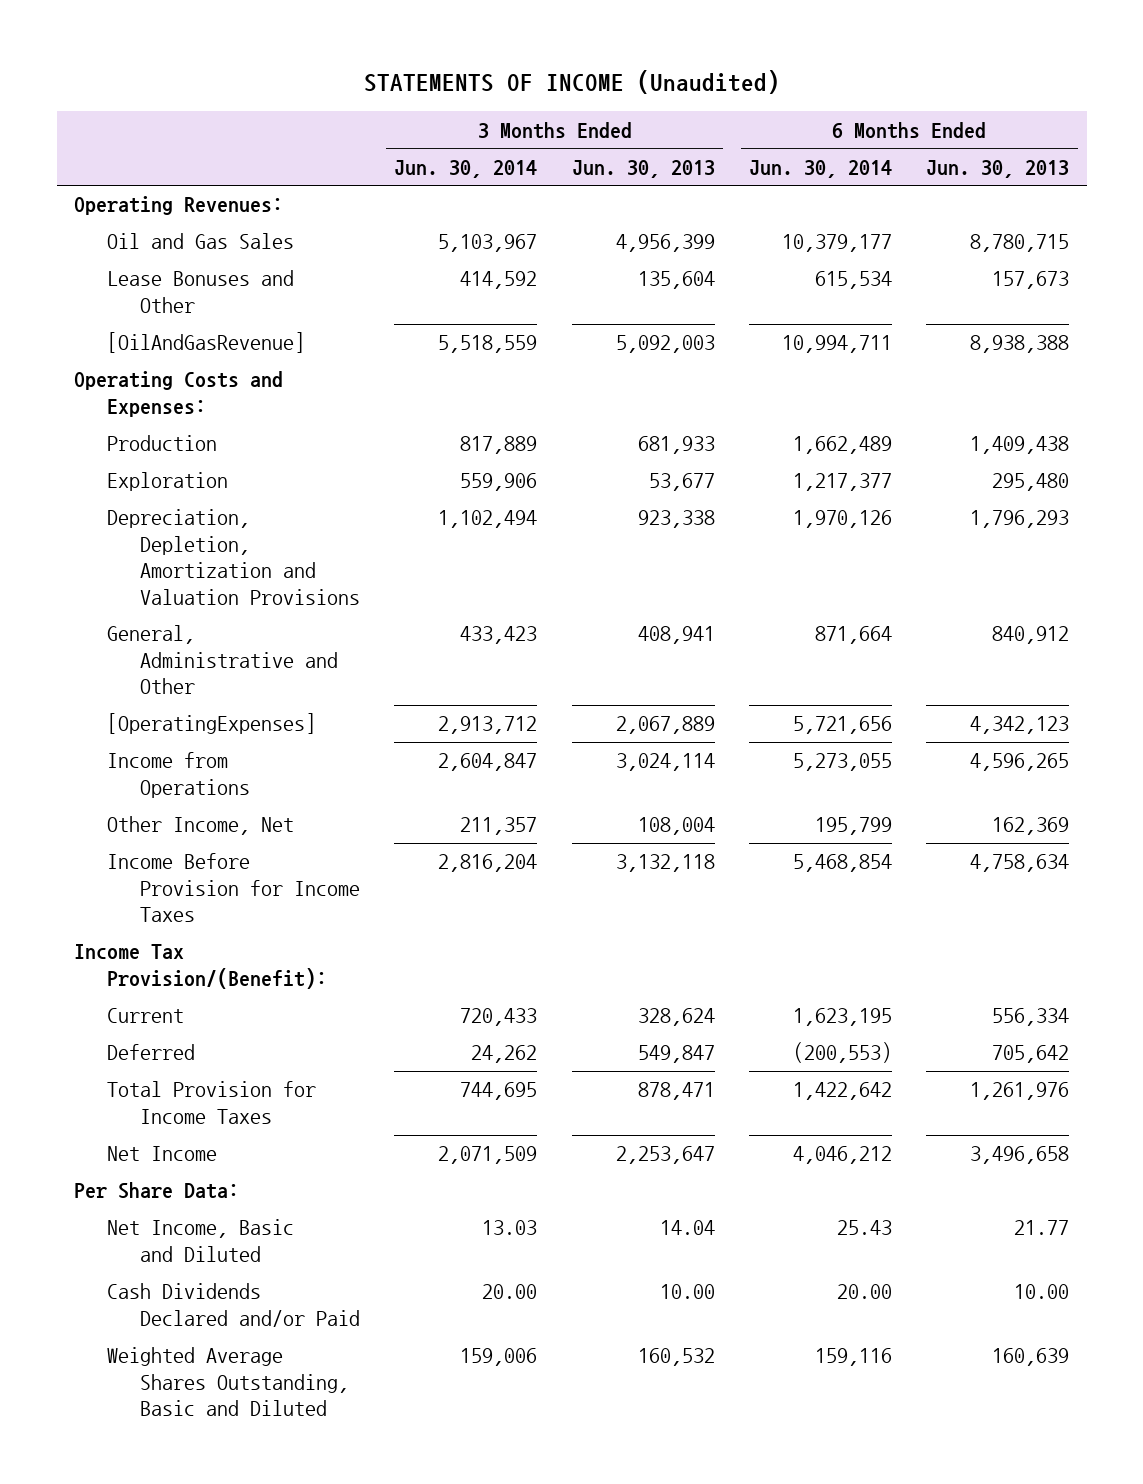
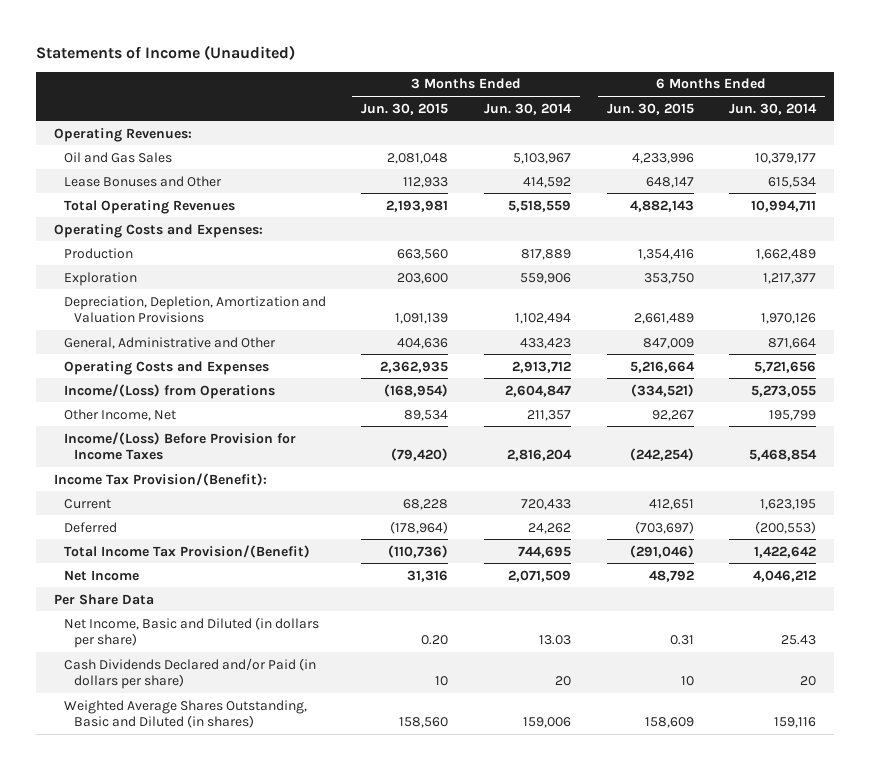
- STATEMENTS OF INCOME (Unaudited)
+ Statements of Income (Unaudited)
- | 3 Months Ended Jun. 30, 2014 | 3 Months Ended Jun. 30, 2013 | 6 Months Ended Jun. 30, 2014 | 6 Months Ended Jun. 30, 2013
+ | 3 Months Ended Jun. 30, 2015 | 3 Months Ended Jun. 30, 2014 | 6 Months Ended Jun. 30, 2015 | 6 Months Ended Jun. 30, 2014
- [OilAndGasRevenue] | 5,518,559 | 5,092,003 | 10,994,711 | 8,938,388
+ Total Operating Revenues | 2,193,981 | 5,518,559 | 4,882,143 | 10,994,711
- [OperatingExpenses] | 2,913,712 | 2,067,889 | 5,721,656 | 4,342,123
- Income from Operations | 2,604,847 | 3,024,114 | 5,273,055 | 4,596,265
+ Operating Costs and Expenses | 2,362,935 | 2,913,712 | 5,216,664 | 5,721,656
+ Income/(Loss) from Operations | (168,954) | 2,604,847 | (334,521) | 5,273,055
- Income Before Provision for Income Taxes | 2,816,204 | 3,132,118 | 5,468,854 | 4,758,634
+ Income/(Loss) Before Provision for Income Taxes | (79,420) | 2,816,204 | (242,254) | 5,468,854
- Total Provision for Income Taxes | 744,695 | 878,471 | 1,422,642 | 1,261,976
+ Total Income Tax Provision/(Benefit) | (110,736) | 744,695 | (291,046) | 1,422,642
- Per Share Data:
- Net Income, Basic and Diluted | 13.03 | 14.04 | 25.43 | 21.77
- Cash Dividends Declared and/or Paid | 20.00 | 10.00 | 20.00 | 10.00
- Weighted Average Shares Outstanding, Basic and Diluted | 159,006 | 160,532 | 159,116 | 160,639
+ Per Share Data
+ Net Income, Basic and Diluted (in dollars per share) | 0.20 | 13.03 | 0.31 | 25.43
+ Cash Dividends Declared and/or Paid (in dollars per share) | 10 | 20 | 10 | 20
+ Weighted Average Shares Outstanding, Basic and Diluted (in shares) | 158,560 | 159,006 | 158,609 | 159,116

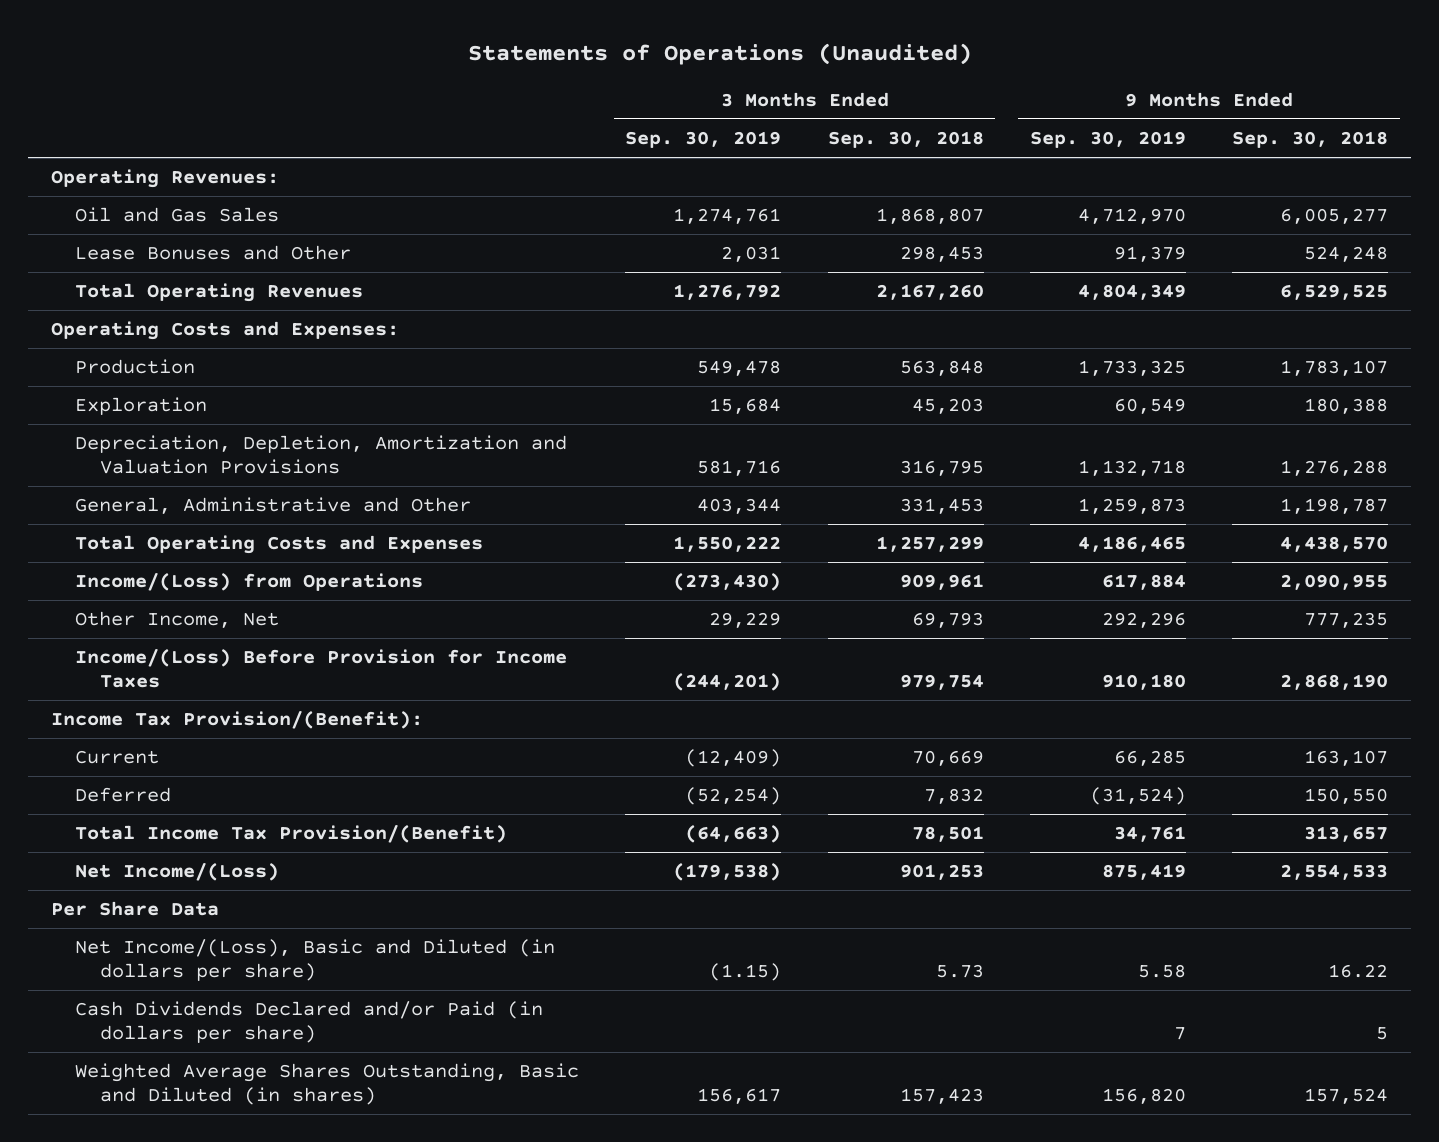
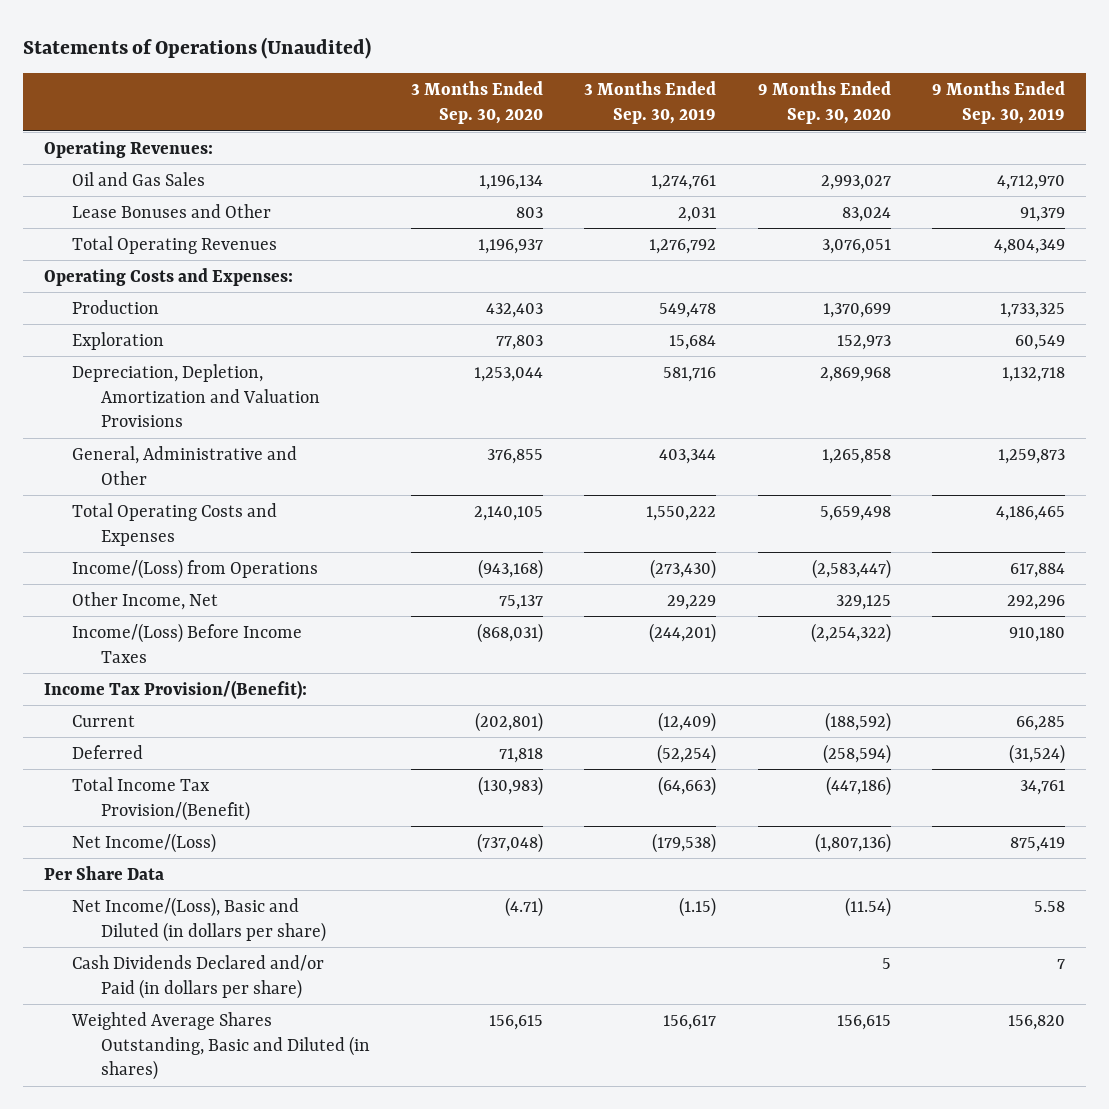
- | 3 Months Ended Sep. 30, 2019 | 3 Months Ended Sep. 30, 2018 | 9 Months Ended Sep. 30, 2019 | 9 Months Ended Sep. 30, 2018
+ | 3 Months Ended Sep. 30, 2020 | 3 Months Ended Sep. 30, 2019 | 9 Months Ended Sep. 30, 2020 | 9 Months Ended Sep. 30, 2019
- Income/(Loss) Before Provision for Income Taxes | (244,201) | 979,754 | 910,180 | 2,868,190
+ Income/(Loss) Before Income Taxes | (868,031) | (244,201) | (2,254,322) | 910,180

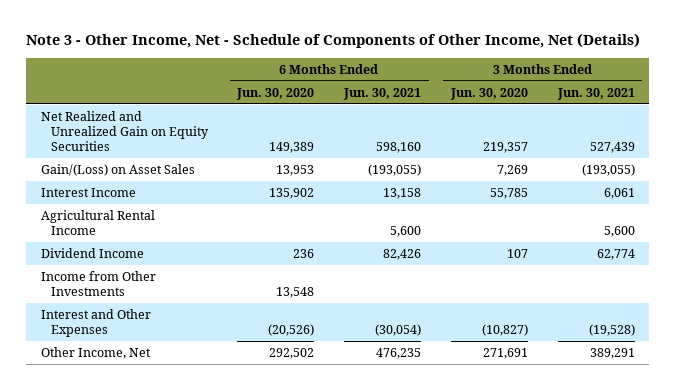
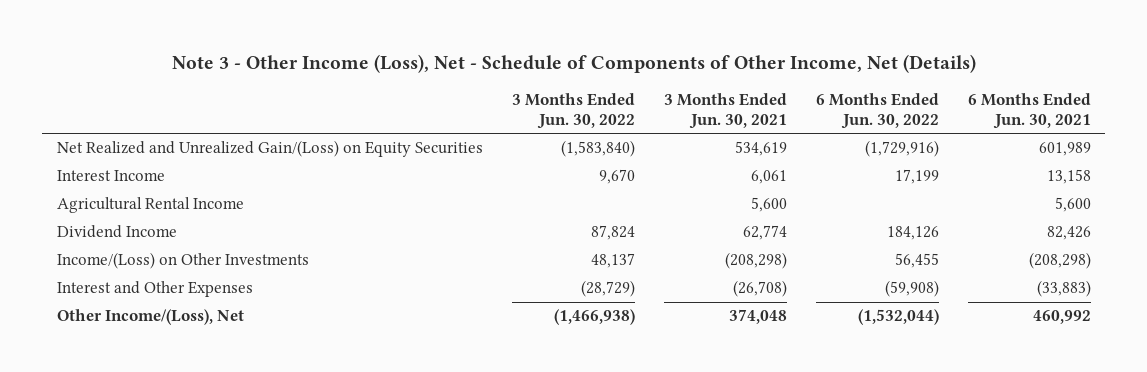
- Note 3 - Other Income, Net - Schedule of Components of Other Income, Net (Details)
+ Note 3 - Other Income (Loss), Net - Schedule of Components of Other Income, Net (Details)
- | 6 Months Ended Jun. 30, 2020 | 6 Months Ended Jun. 30, 2021 | 3 Months Ended Jun. 30, 2020 | 3 Months Ended Jun. 30, 2021
+ | 3 Months Ended Jun. 30, 2022 | 3 Months Ended Jun. 30, 2021 | 6 Months Ended Jun. 30, 2022 | 6 Months Ended Jun. 30, 2021
- Net Realized and Unrealized Gain on Equity Securities | 149,389 | 598,160 | 219,357 | 527,439
- Gain/(Loss) on Asset Sales | 13,953 | (193,055) | 7,269 | (193,055)
+ Net Realized and Unrealized Gain/(Loss) on Equity Securities | (1,583,840) | 534,619 | (1,729,916) | 601,989
- Income from Other Investments | 13,548 | | |
- Interest and Other Expenses | (20,526) | (30,054) | (10,827) | (19,528)
- Other Income, Net | 292,502 | 476,235 | 271,691 | 389,291
+ Income/(Loss) on Other Investments | 48,137 | (208,298) | 56,455 | (208,298)
+ Interest and Other Expenses | (28,729) | (26,708) | (59,908) | (33,883)
+ Other Income/(Loss), Net | (1,466,938) | 374,048 | (1,532,044) | 460,992

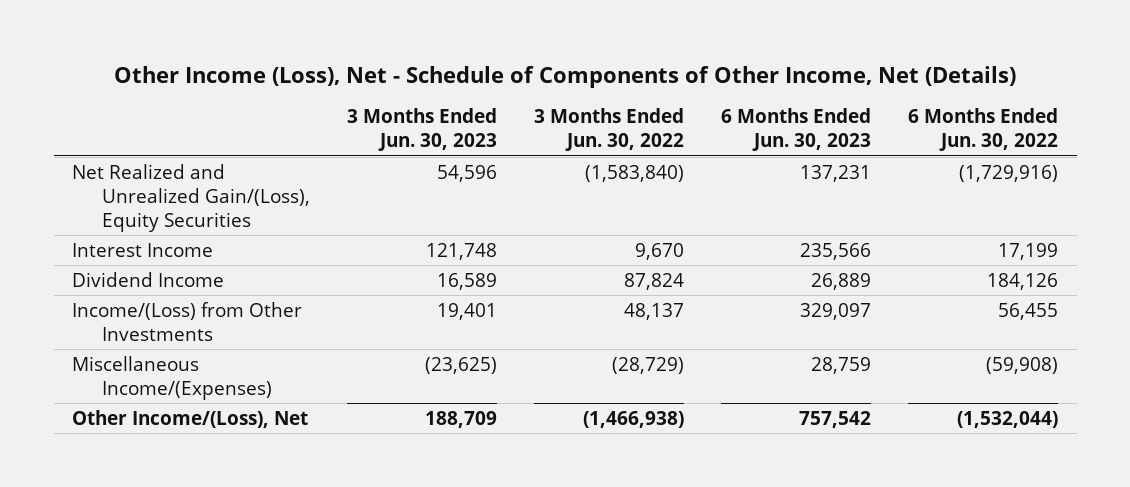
- Note 3 - Other Income (Loss), Net - Schedule of Components of Other Income, Net (Details)
+ Other Income (Loss), Net - Schedule of Components of Other Income, Net (Details)
- | 3 Months Ended Jun. 30, 2022 | 3 Months Ended Jun. 30, 2021 | 6 Months Ended Jun. 30, 2022 | 6 Months Ended Jun. 30, 2021
+ | 3 Months Ended Jun. 30, 2023 | 3 Months Ended Jun. 30, 2022 | 6 Months Ended Jun. 30, 2023 | 6 Months Ended Jun. 30, 2022
- Net Realized and Unrealized Gain/(Loss) on Equity Securities | (1,583,840) | 534,619 | (1,729,916) | 601,989
+ Net Realized and Unrealized Gain/(Loss), Equity Securities | 54,596 | (1,583,840) | 137,231 | (1,729,916)
- Agricultural Rental Income | | 5,600 | | 5,600
- Income/(Loss) on Other Investments | 48,137 | (208,298) | 56,455 | (208,298)
- Interest and Other Expenses | (28,729) | (26,708) | (59,908) | (33,883)
+ Income/(Loss) from Other Investments | 19,401 | 48,137 | 329,097 | 56,455
+ Miscellaneous Income/(Expenses) | (23,625) | (28,729) | 28,759 | (59,908)

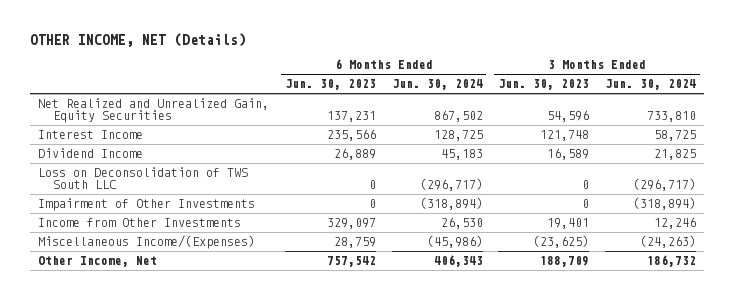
- Other Income (Loss), Net - Schedule of Components of Other Income, Net (Details)
+ OTHER INCOME, NET (Details)
- | 3 Months Ended Jun. 30, 2023 | 3 Months Ended Jun. 30, 2022 | 6 Months Ended Jun. 30, 2023 | 6 Months Ended Jun. 30, 2022
+ | 6 Months Ended Jun. 30, 2023 | 6 Months Ended Jun. 30, 2024 | 3 Months Ended Jun. 30, 2023 | 3 Months Ended Jun. 30, 2024
- Net Realized and Unrealized Gain/(Loss), Equity Securities | 54,596 | (1,583,840) | 137,231 | (1,729,916)
+ Net Realized and Unrealized Gain, Equity Securities | 137,231 | 867,502 | 54,596 | 733,810
- Income/(Loss) from Other Investments | 19,401 | 48,137 | 329,097 | 56,455
+ Loss on Deconsolidation of TWS South LLC | 0 | (296,717) | 0 | (296,717)
+ Impairment of Other Investments | 0 | (318,894) | 0 | (318,894)
+ Income from Other Investments | 329,097 | 26,530 | 19,401 | 12,246
- Other Income/(Loss), Net | 188,709 | (1,466,938) | 757,542 | (1,532,044)
+ Other Income, Net | 757,542 | 406,343 | 188,709 | 186,732

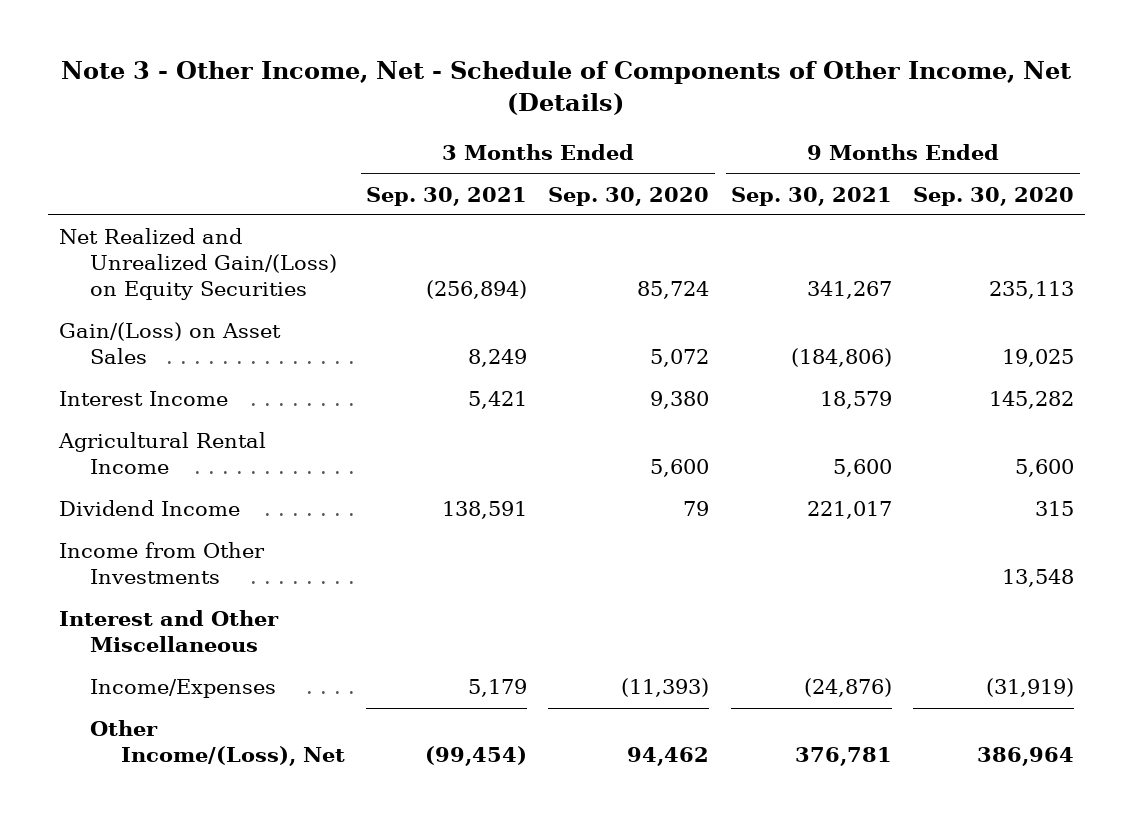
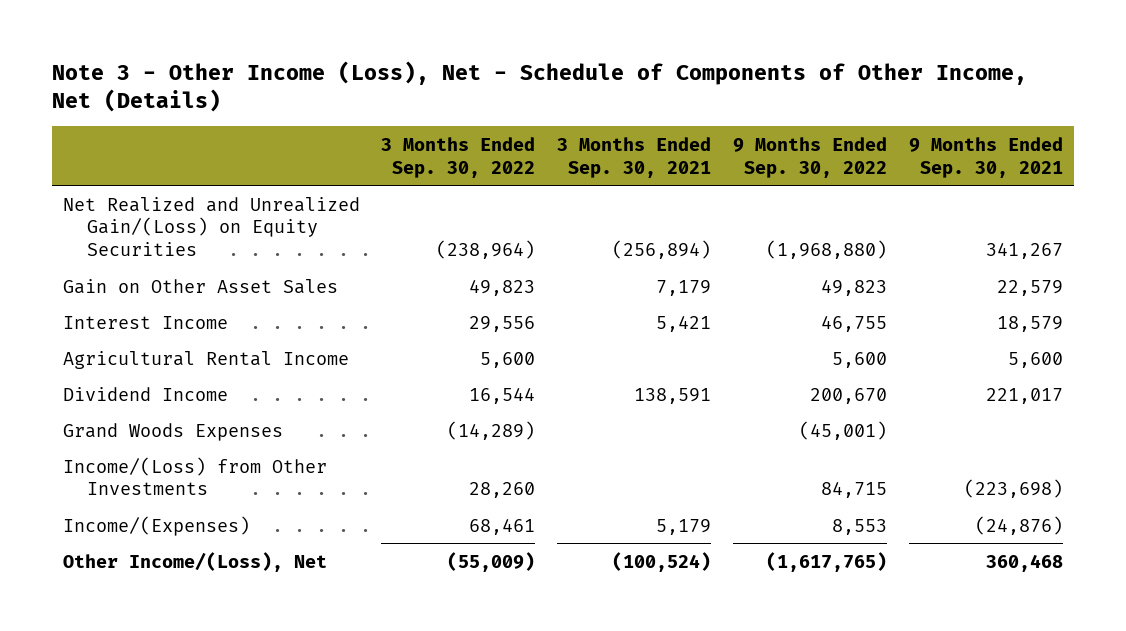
- Note 3 - Other Income, Net - Schedule of Components of Other Income, Net (Details)
+ Note 3 - Other Income (Loss), Net - Schedule of Components of Other Income, Net (Details)
- | 3 Months Ended Sep. 30, 2021 | 3 Months Ended Sep. 30, 2020 | 9 Months Ended Sep. 30, 2021 | 9 Months Ended Sep. 30, 2020
+ | 3 Months Ended Sep. 30, 2022 | 3 Months Ended Sep. 30, 2021 | 9 Months Ended Sep. 30, 2022 | 9 Months Ended Sep. 30, 2021
- Gain/(Loss) on Asset Sales | 8,249 | 5,072 | (184,806) | 19,025
+ Gain on Other Asset Sales | 49,823 | 7,179 | 49,823 | 22,579
- Income from Other Investments | | | | 13,548
- Interest and Other Miscellaneous
- Income/Expenses | 5,179 | (11,393) | (24,876) | (31,919)
- Other Income/(Loss), Net | (99,454) | 94,462 | 376,781 | 386,964
+ Grand Woods Expenses | (14,289) | | (45,001) |
+ Income/(Loss) from Other Investments | 28,260 | | 84,715 | (223,698)
+ Income/(Expenses) | 68,461 | 5,179 | 8,553 | (24,876)
+ Other Income/(Loss), Net | (55,009) | (100,524) | (1,617,765) | 360,468

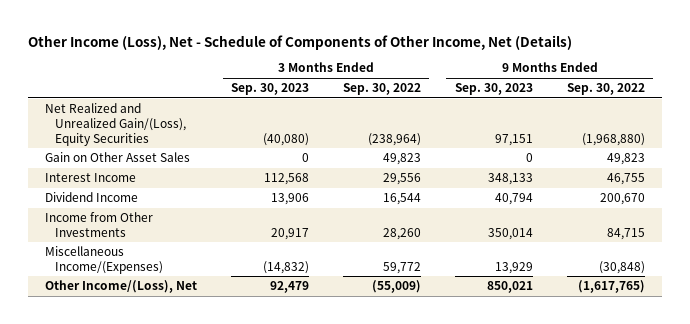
- Note 3 - Other Income (Loss), Net - Schedule of Components of Other Income, Net (Details)
+ Other Income (Loss), Net - Schedule of Components of Other Income, Net (Details)
- | 3 Months Ended Sep. 30, 2022 | 3 Months Ended Sep. 30, 2021 | 9 Months Ended Sep. 30, 2022 | 9 Months Ended Sep. 30, 2021
+ | 3 Months Ended Sep. 30, 2023 | 3 Months Ended Sep. 30, 2022 | 9 Months Ended Sep. 30, 2023 | 9 Months Ended Sep. 30, 2022
- Net Realized and Unrealized Gain/(Loss) on Equity Securities | (238,964) | (256,894) | (1,968,880) | 341,267
+ Net Realized and Unrealized Gain/(Loss), Equity Securities | (40,080) | (238,964) | 97,151 | (1,968,880)
- Agricultural Rental Income | 5,600 | | 5,600 | 5,600
- Grand Woods Expenses | (14,289) | | (45,001) |
- Income/(Loss) from Other Investments | 28,260 | | 84,715 | (223,698)
- Income/(Expenses) | 68,461 | 5,179 | 8,553 | (24,876)
+ Income from Other Investments | 20,917 | 28,260 | 350,014 | 84,715
+ Miscellaneous Income/(Expenses) | (14,832) | 59,772 | 13,929 | (30,848)

